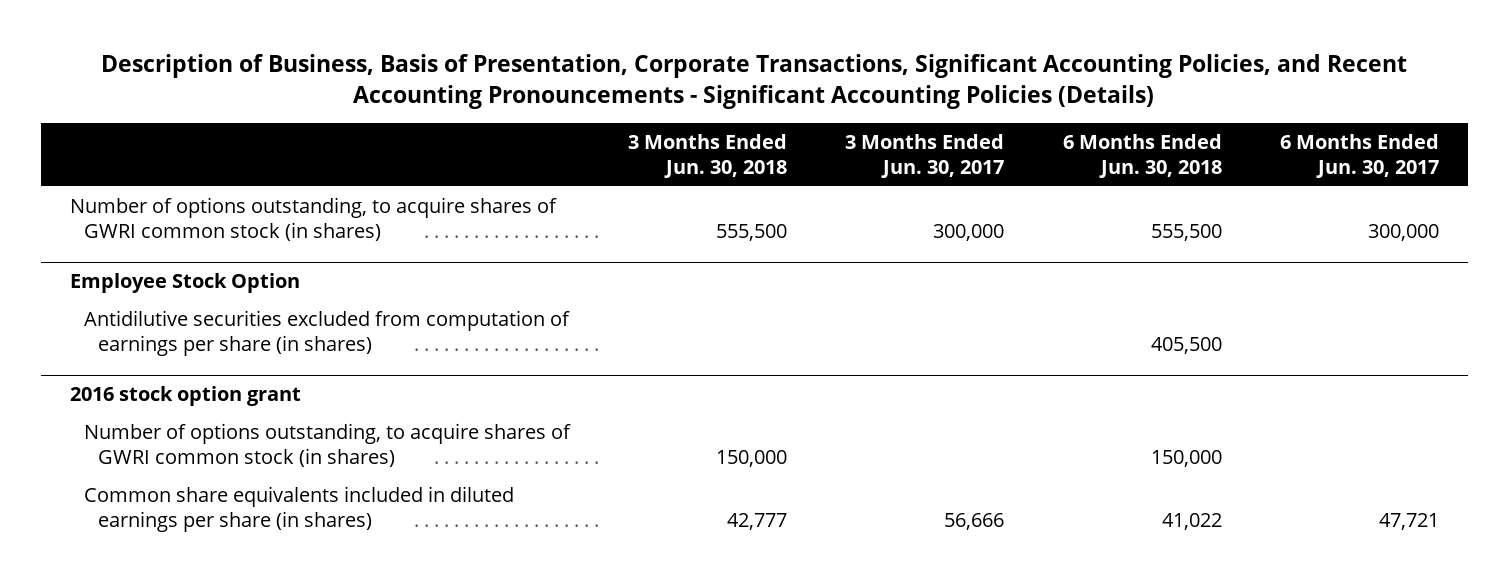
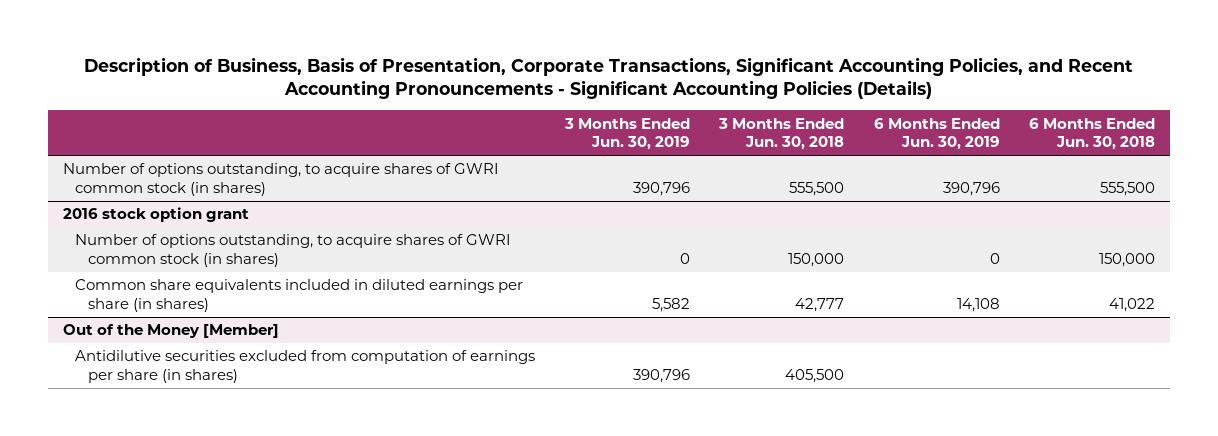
- | 3 Months Ended Jun. 30, 2018 | 3 Months Ended Jun. 30, 2017 | 6 Months Ended Jun. 30, 2018 | 6 Months Ended Jun. 30, 2017
+ | 3 Months Ended Jun. 30, 2019 | 3 Months Ended Jun. 30, 2018 | 6 Months Ended Jun. 30, 2019 | 6 Months Ended Jun. 30, 2018
- Employee Stock Option
- Antidilutive securities excluded from computation of earnings per share (in shares) | | | 405,500 |
+ Out of the Money [Member]
+ Antidilutive securities excluded from computation of earnings per share (in shares) | 390,796 | 405,500 | |

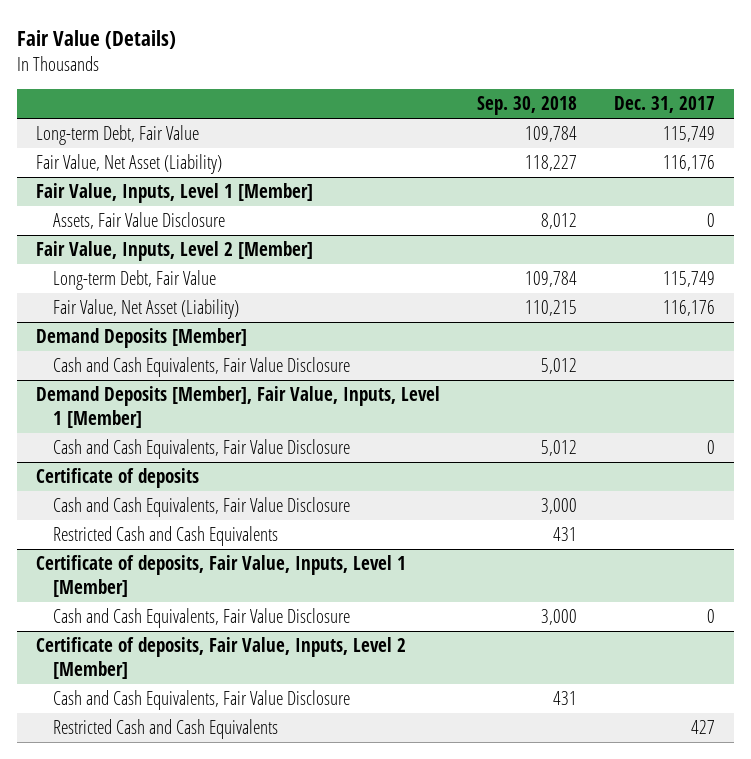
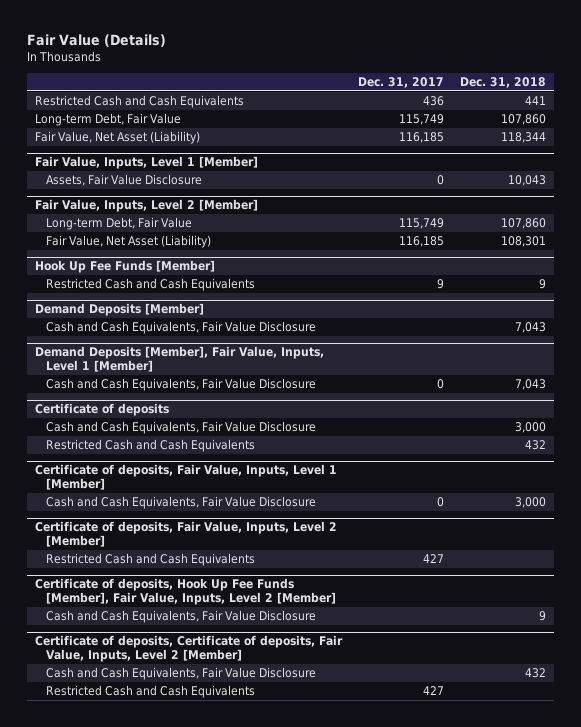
- | Sep. 30, 2018 | Dec. 31, 2017
+ | Dec. 31, 2017 | Dec. 31, 2018
+ Restricted Cash and Cash Equivalents | 436 | 441
- Fair Value, Net Asset (Liability) | 118,227 | 116,176
+ Fair Value, Net Asset (Liability) | 116,185 | 118,344
@ Fair Value, Inputs, Level 2 [Member]
- Fair Value, Net Asset (Liability) | 110,215 | 116,176
+ Fair Value, Net Asset (Liability) | 116,185 | 108,301
+ Hook Up Fee Funds [Member]
+ Restricted Cash and Cash Equivalents | 9 | 9
@ Certificate of deposits, Fair Value, Inputs, Level 2 [Member]
+ Restricted Cash and Cash Equivalents | 427 |
+ Certificate of deposits, Hook Up Fee Funds [Member], Fair Value, Inputs, Level 2 [Member]
+ Certificate of deposits, Certificate of deposits, Fair Value, Inputs, Level 2 [Member]
+ Cash and Cash Equivalents, Fair Value Disclosure | | 432

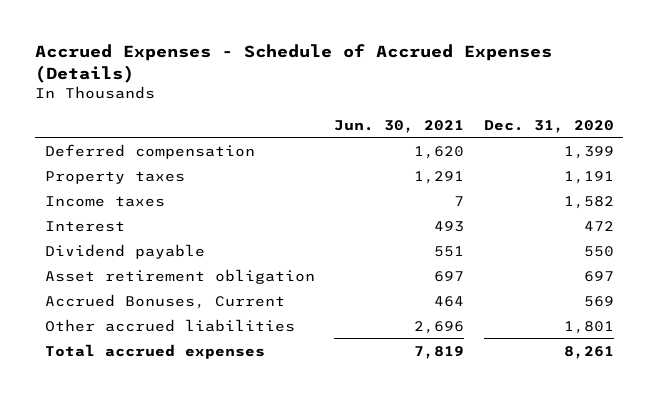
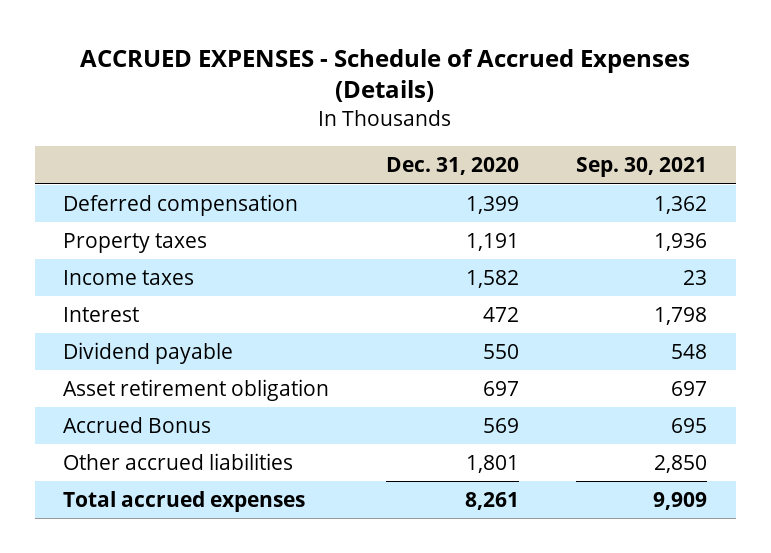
- Accrued Expenses - Schedule of Accrued Expenses (Details)
+ ACCRUED EXPENSES - Schedule of Accrued Expenses (Details)
- | Jun. 30, 2021 | Dec. 31, 2020
+ | Dec. 31, 2020 | Sep. 30, 2021
- Accrued Bonuses, Current | 464 | 569
+ Accrued Bonus | 569 | 695

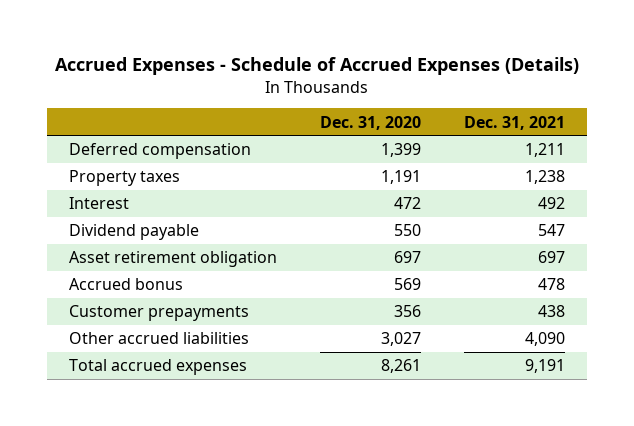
- ACCRUED EXPENSES - Schedule of Accrued Expenses (Details)
+ Accrued Expenses - Schedule of Accrued Expenses (Details)
- | Dec. 31, 2020 | Sep. 30, 2021
+ | Dec. 31, 2020 | Dec. 31, 2021
- Income taxes | 1,582 | 23
- Accrued Bonus | 569 | 695
- Other accrued liabilities | 1,801 | 2,850
+ Accrued bonus | 569 | 478
+ Customer prepayments | 356 | 438
+ Other accrued liabilities | 3,027 | 4,090

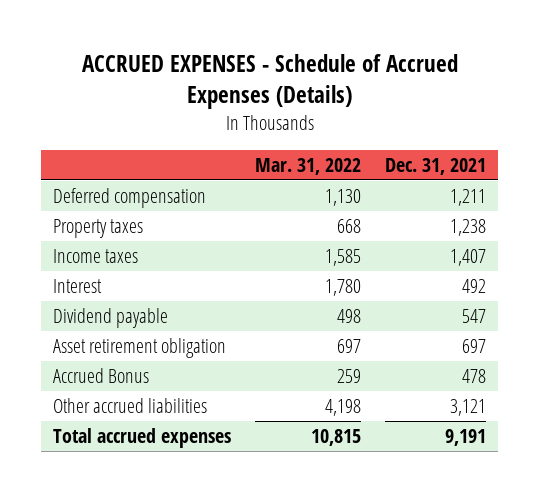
- Accrued Expenses - Schedule of Accrued Expenses (Details)
+ ACCRUED EXPENSES - Schedule of Accrued Expenses (Details)
- | Dec. 31, 2020 | Dec. 31, 2021
+ | Mar. 31, 2022 | Dec. 31, 2021
+ Income taxes | 1,585 | 1,407
- Accrued bonus | 569 | 478
- Customer prepayments | 356 | 438
- Other accrued liabilities | 3,027 | 4,090
+ Accrued Bonus | 259 | 478
+ Other accrued liabilities | 4,198 | 3,121

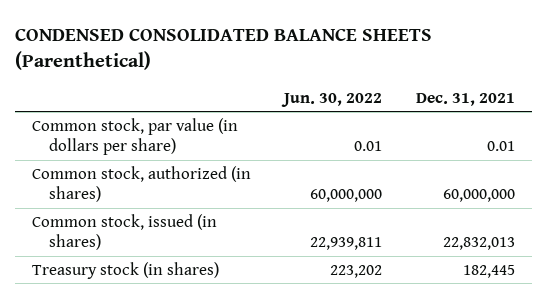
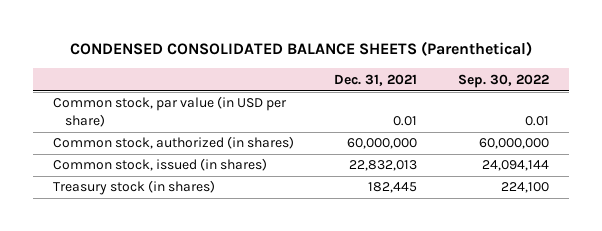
- | Jun. 30, 2022 | Dec. 31, 2021
+ | Dec. 31, 2021 | Sep. 30, 2022
- Common stock, par value (in dollars per share) | 0.01 | 0.01
+ Common stock, par value (in USD per share) | 0.01 | 0.01

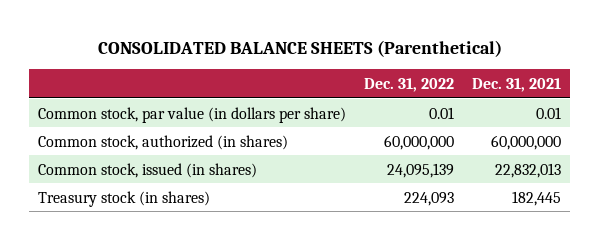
- CONDENSED CONSOLIDATED BALANCE SHEETS (Parenthetical)
+ CONSOLIDATED BALANCE SHEETS (Parenthetical)
- | Dec. 31, 2021 | Sep. 30, 2022
+ | Dec. 31, 2022 | Dec. 31, 2021
- Common stock, par value (in USD per share) | 0.01 | 0.01
+ Common stock, par value (in dollars per share) | 0.01 | 0.01

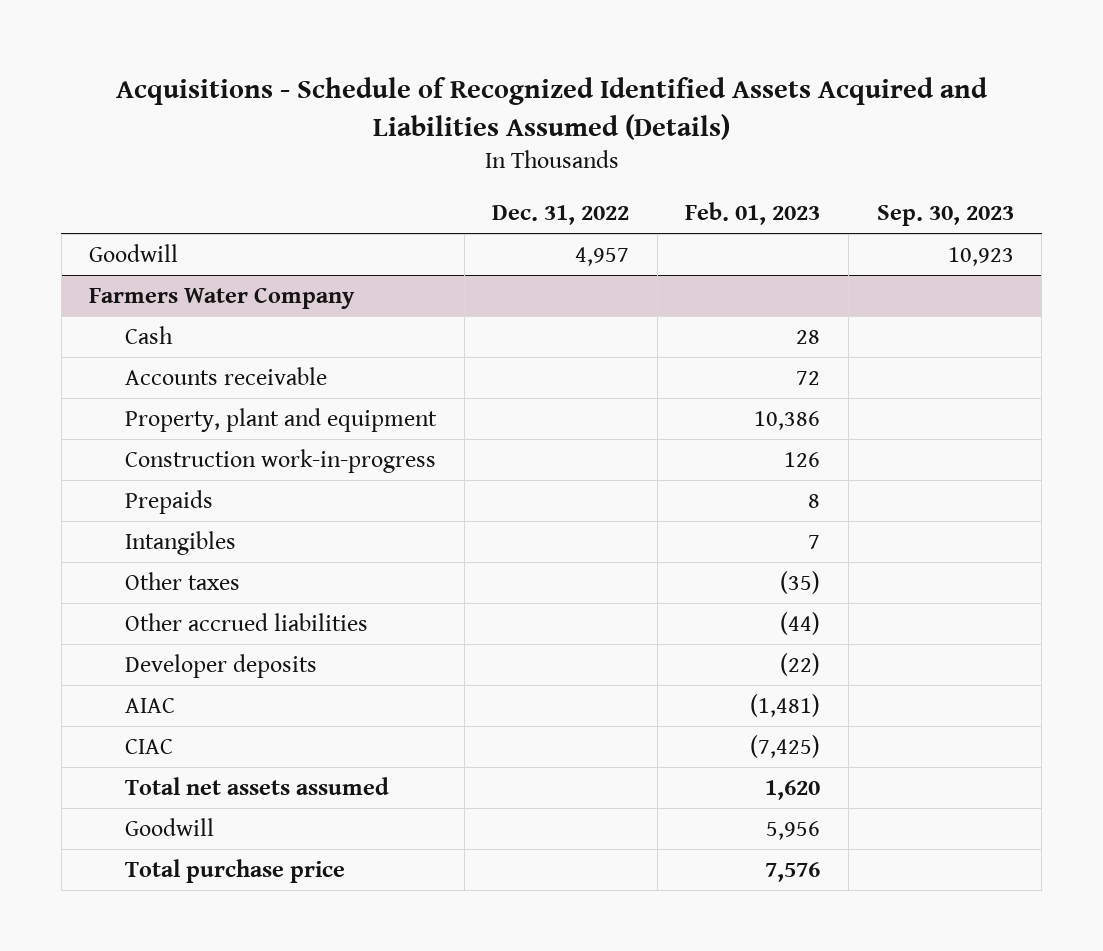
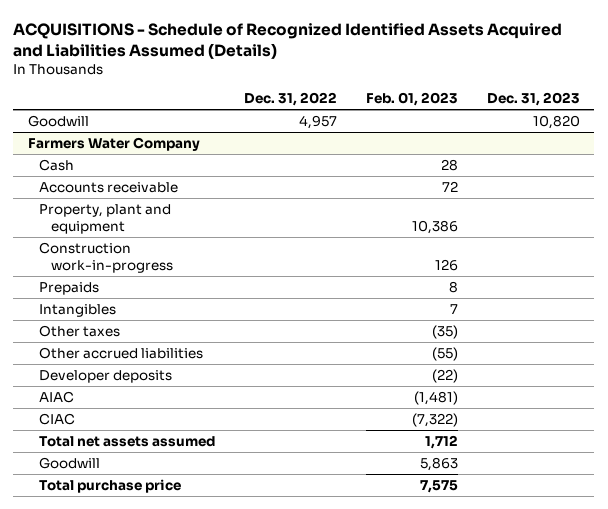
- Acquisitions - Schedule of Recognized Identified Assets Acquired and Liabilities Assumed (Details)
+ ACQUISITIONS - Schedule of Recognized Identified Assets Acquired and Liabilities Assumed (Details)
- | Dec. 31, 2022 | Feb. 01, 2023 | Sep. 30, 2023
+ | Dec. 31, 2022 | Feb. 01, 2023 | Dec. 31, 2023
@ Farmers Water Company
- Other accrued liabilities | | (44) |
+ Other accrued liabilities | | (55) |
- CIAC | | (7,425) |
- Total net assets assumed | | 1,620 |
- Goodwill | | 5,956 |
- Total purchase price | | 7,576 |
+ CIAC | | (7,322) |
+ Total net assets assumed | | 1,712 |
+ Goodwill | | 5,863 |
+ Total purchase price | | 7,575 |

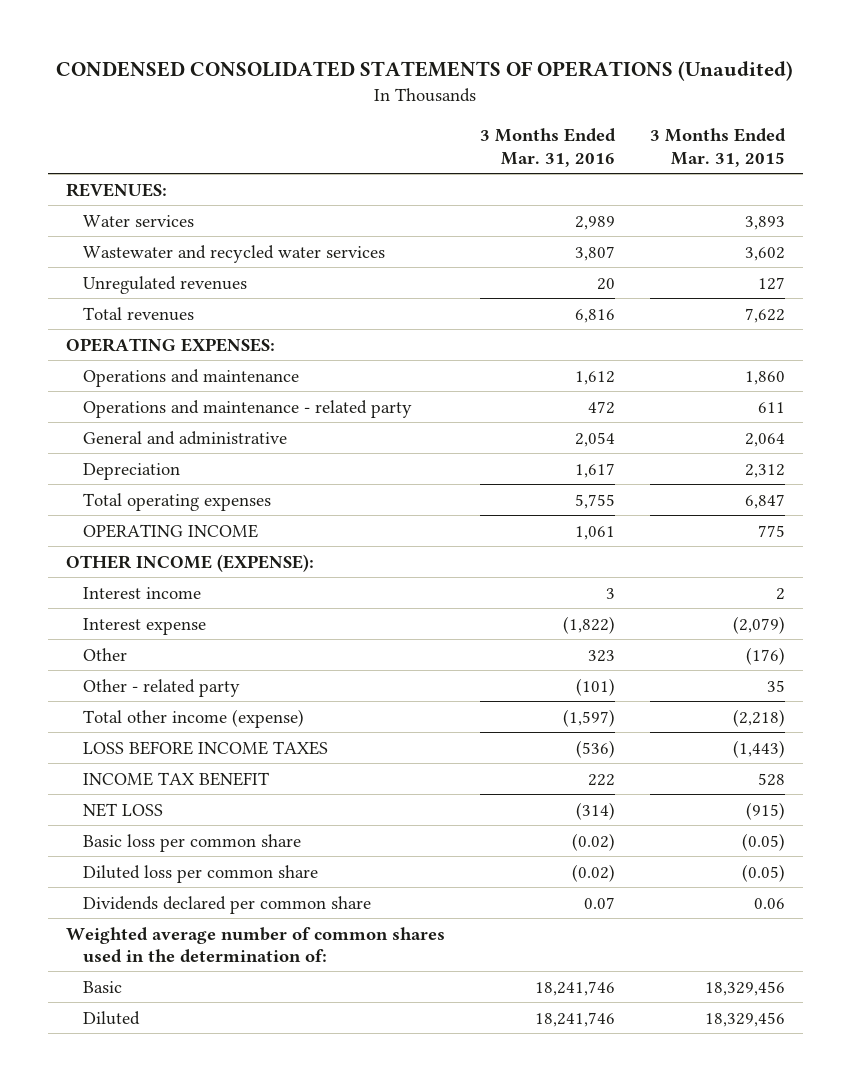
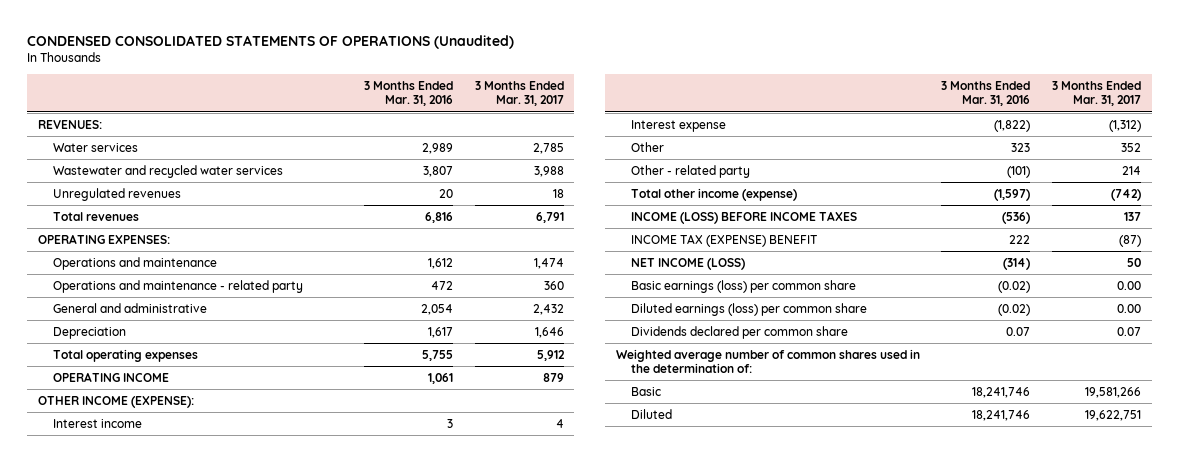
- | 3 Months Ended Mar. 31, 2016 | 3 Months Ended Mar. 31, 2015
+ | 3 Months Ended Mar. 31, 2016 | 3 Months Ended Mar. 31, 2017
- LOSS BEFORE INCOME TAXES | (536) | (1,443)
- INCOME TAX BENEFIT | 222 | 528
- NET LOSS | (314) | (915)
- Basic loss per common share | (0.02) | (0.05)
- Diluted loss per common share | (0.02) | (0.05)
+ INCOME (LOSS) BEFORE INCOME TAXES | (536) | 137
+ INCOME TAX (EXPENSE) BENEFIT | 222 | (87)
+ NET INCOME (LOSS) | (314) | 50
+ Basic earnings (loss) per common share | (0.02) | 0.00
+ Diluted earnings (loss) per common share | (0.02) | 0.00

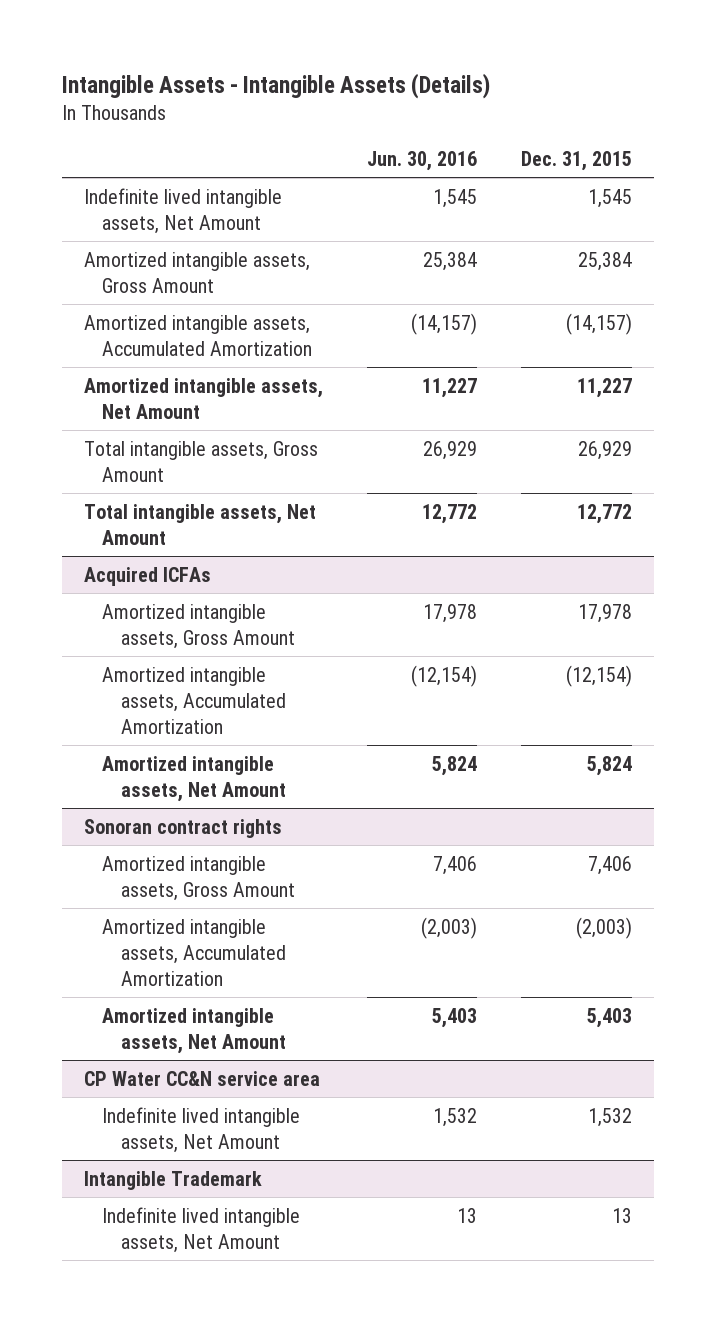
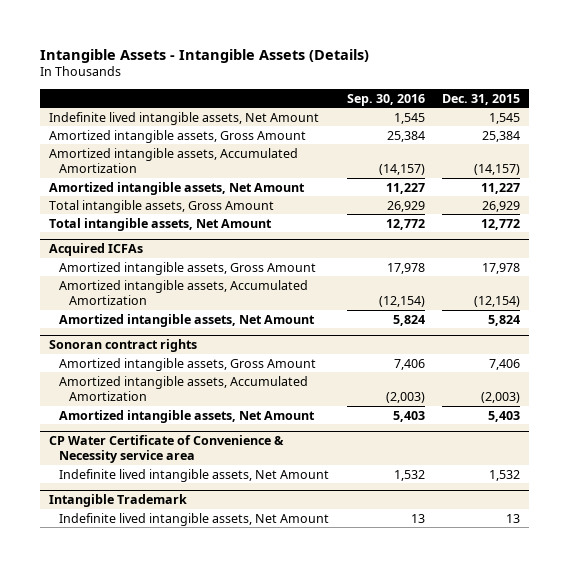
- | Jun. 30, 2016 | Dec. 31, 2015
+ | Sep. 30, 2016 | Dec. 31, 2015
- CP Water CC&N service area
+ CP Water Certificate of Convenience & Necessity service area

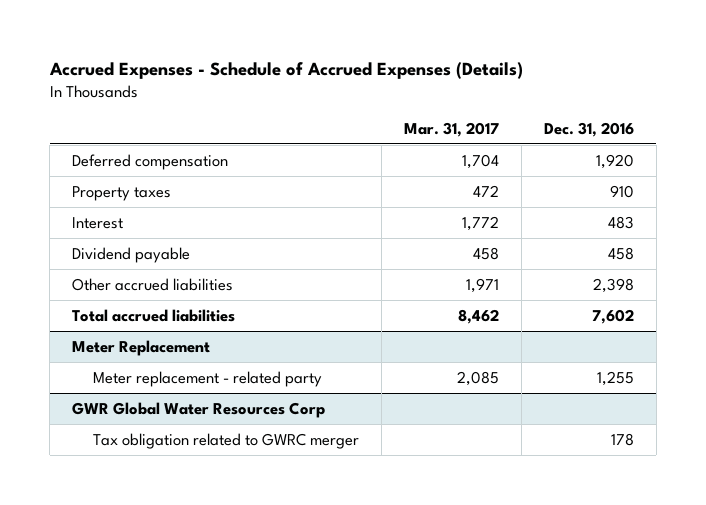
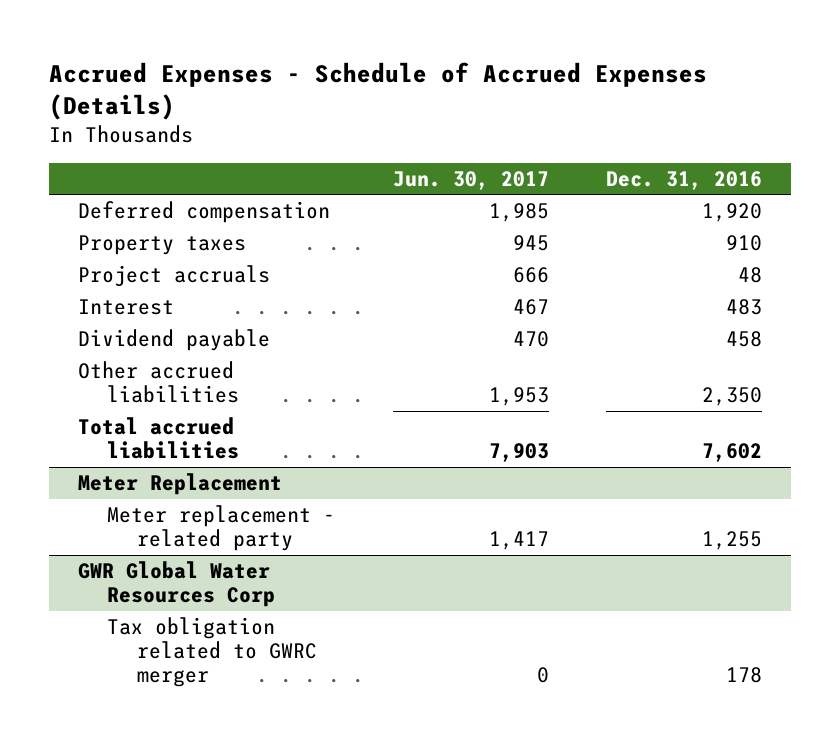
- | Mar. 31, 2017 | Dec. 31, 2016
+ | Jun. 30, 2017 | Dec. 31, 2016
+ Project accruals | 666 | 48
- Other accrued liabilities | 1,971 | 2,398
+ Other accrued liabilities | 1,953 | 2,350

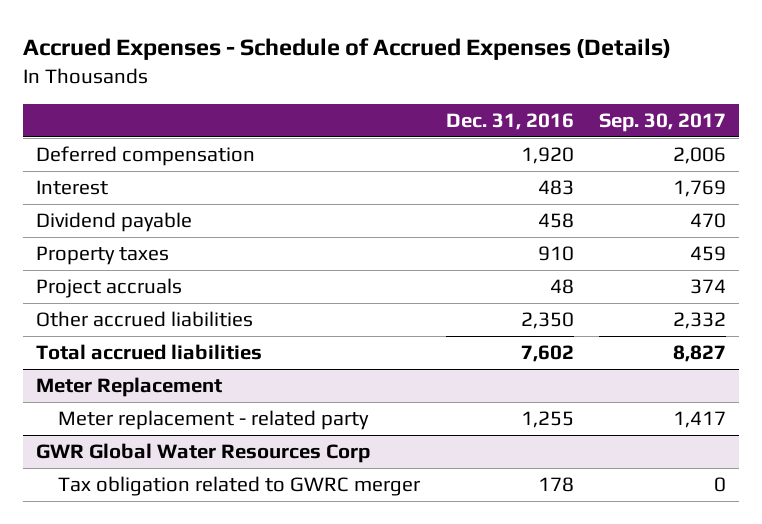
- | Jun. 30, 2017 | Dec. 31, 2016
+ | Dec. 31, 2016 | Sep. 30, 2017
moved down: Property taxes | 910 | 459
moved down: Project accruals | 48 | 374

